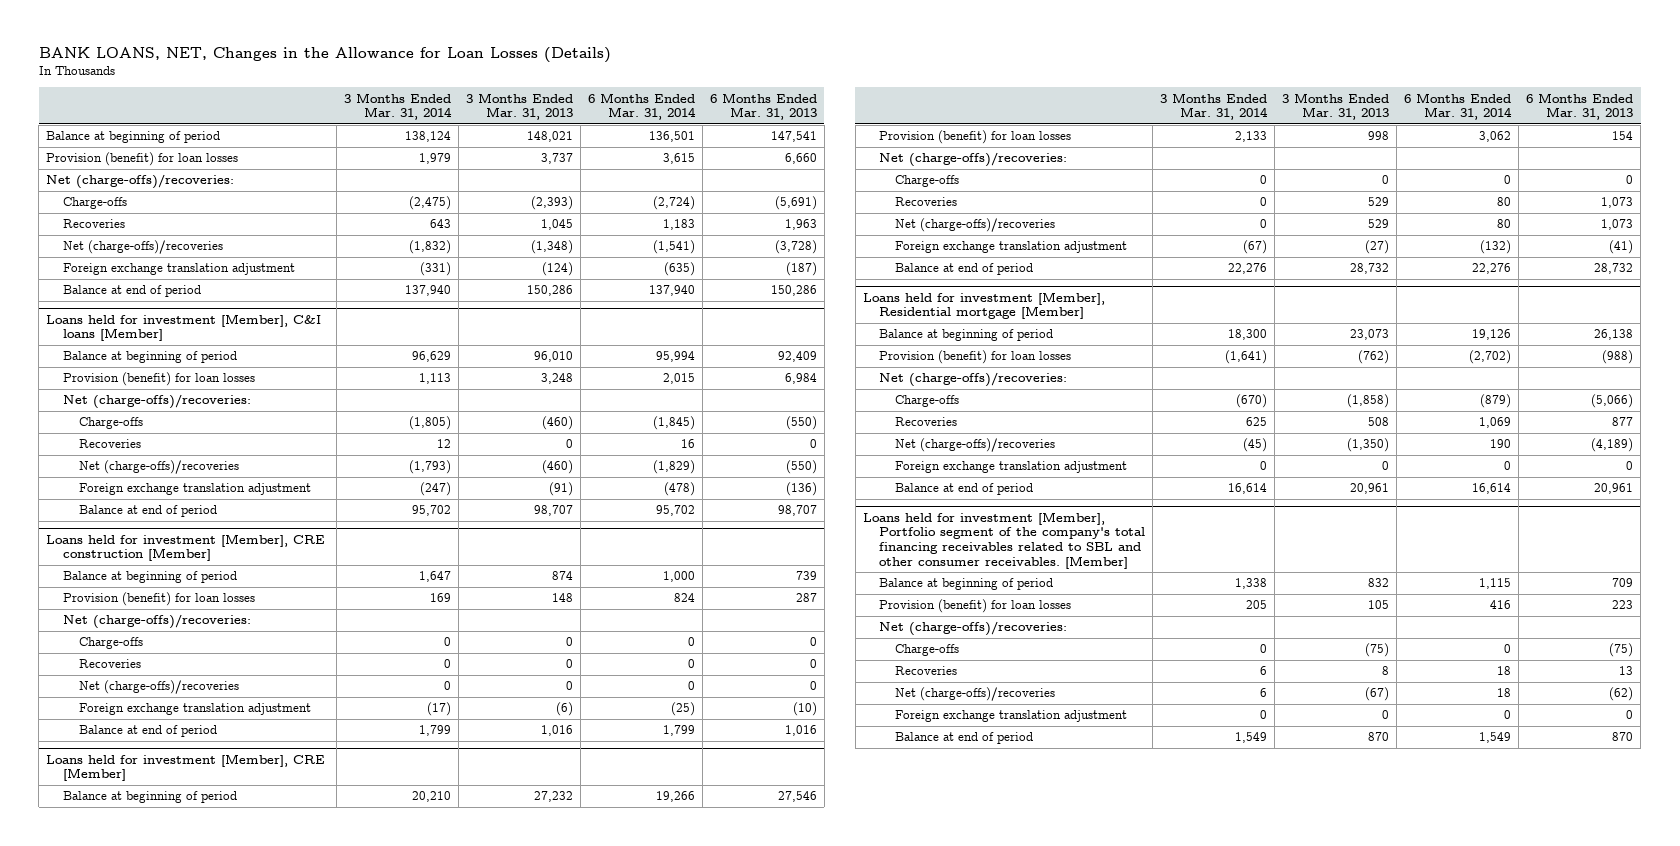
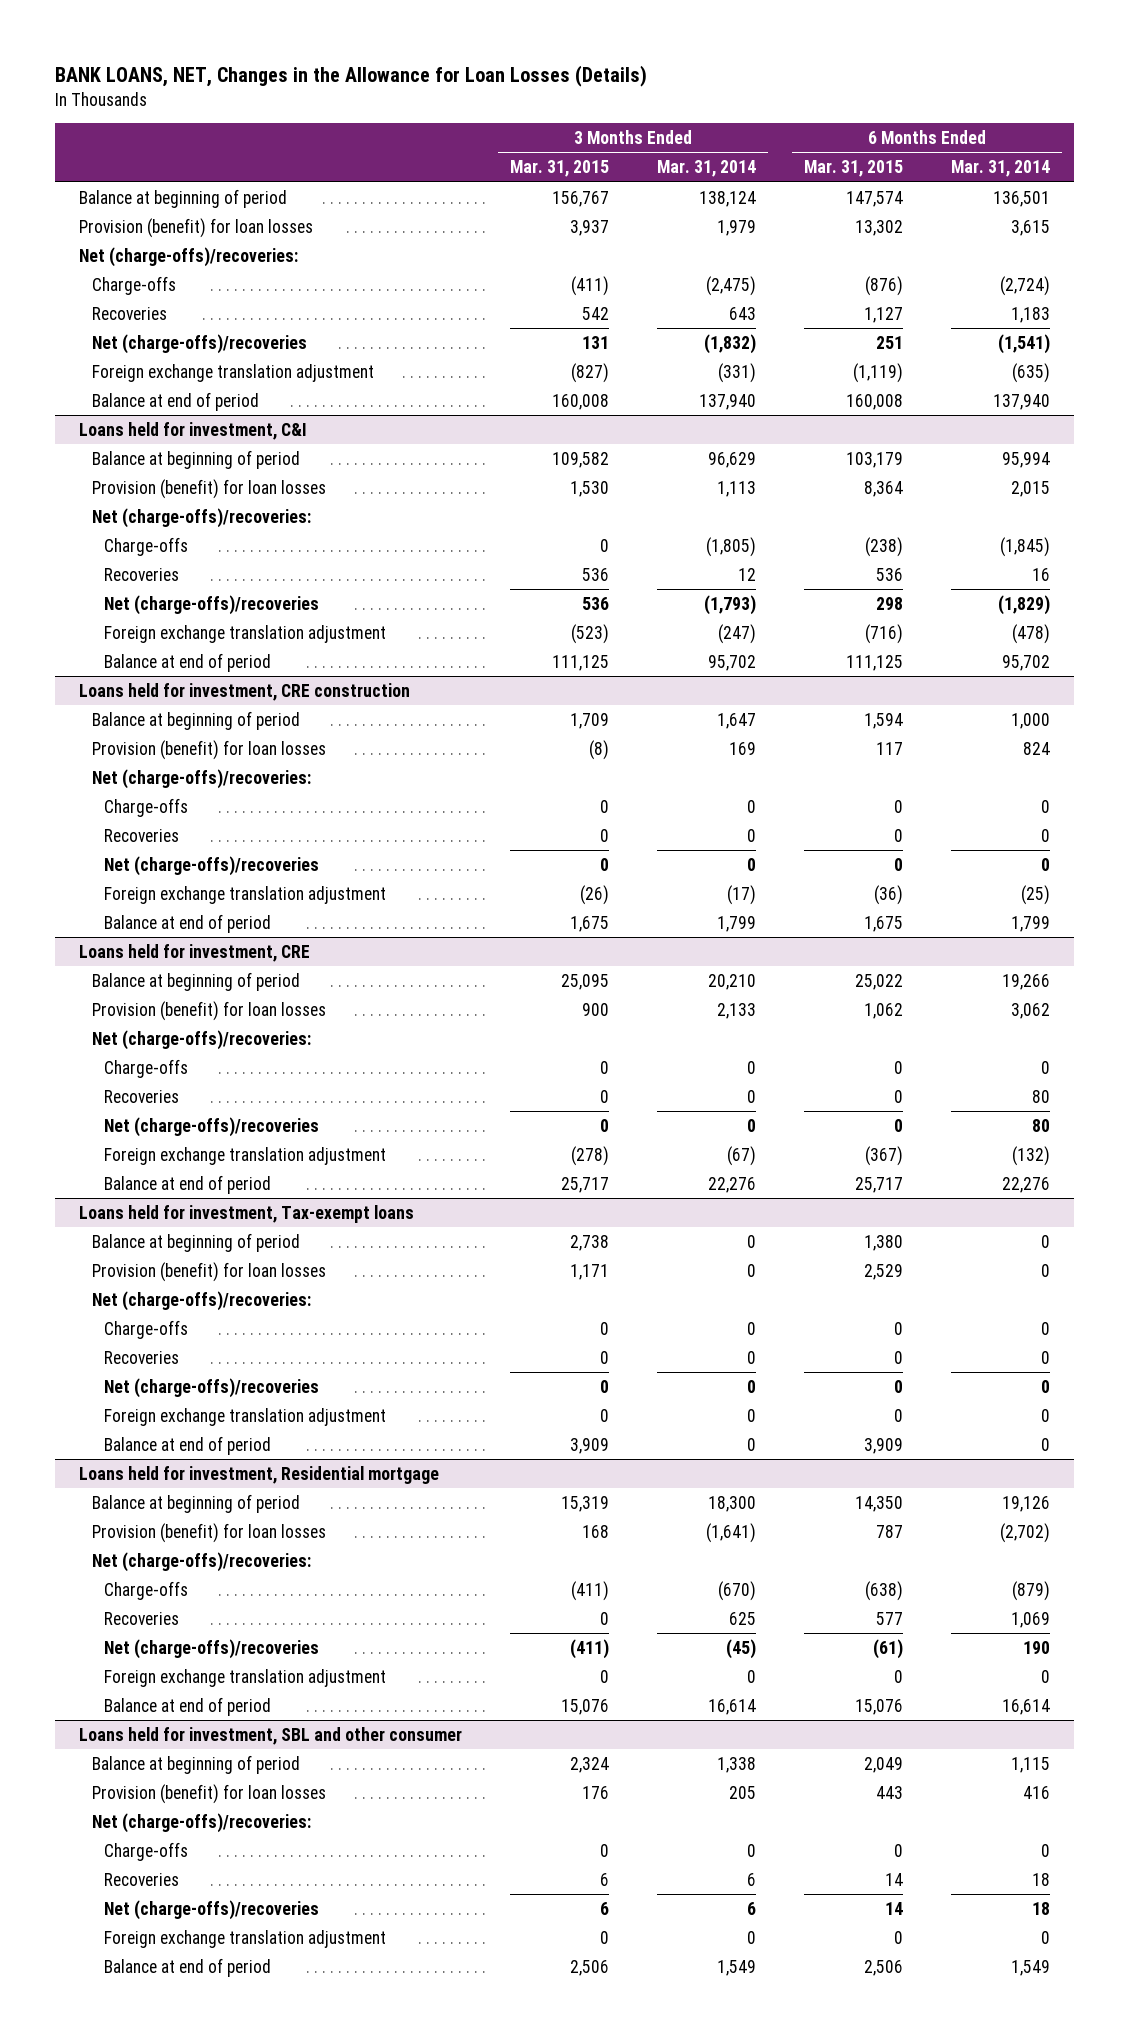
- | 3 Months Ended Mar. 31, 2014 | 3 Months Ended Mar. 31, 2013 | 6 Months Ended Mar. 31, 2014 | 6 Months Ended Mar. 31, 2013
+ | 3 Months Ended Mar. 31, 2015 | 3 Months Ended Mar. 31, 2014 | 6 Months Ended Mar. 31, 2015 | 6 Months Ended Mar. 31, 2014
- Loans held for investment [Member], C&I loans [Member]
+ Loans held for investment, C&I
- Loans held for investment [Member], CRE construction [Member]
+ Loans held for investment, CRE construction
- Loans held for investment [Member], CRE [Member]
+ Loans held for investment, CRE
- Loans held for investment [Member], Residential mortgage [Member]
+ Loans held for investment, Tax-exempt loans
+ Balance at beginning of period | 2,738 | 0 | 1,380 | 0
+ Provision (benefit) for loan losses | 1,171 | 0 | 2,529 | 0
+ Net (charge-offs)/recoveries:
+ Charge-offs | 0 | 0 | 0 | 0
+ Recoveries | 0 | 0 | 0 | 0
+ Net (charge-offs)/recoveries | 0 | 0 | 0 | 0
+ Foreign exchange translation adjustment | 0 | 0 | 0 | 0
+ Balance at end of period | 3,909 | 0 | 3,909 | 0
+ Loans held for investment, Residential mortgage
- Loans held for investment [Member], Portfolio segment of the company's total financing receivables related to SBL and other consumer receivables. [Member]
+ Loans held for investment, SBL and other consumer

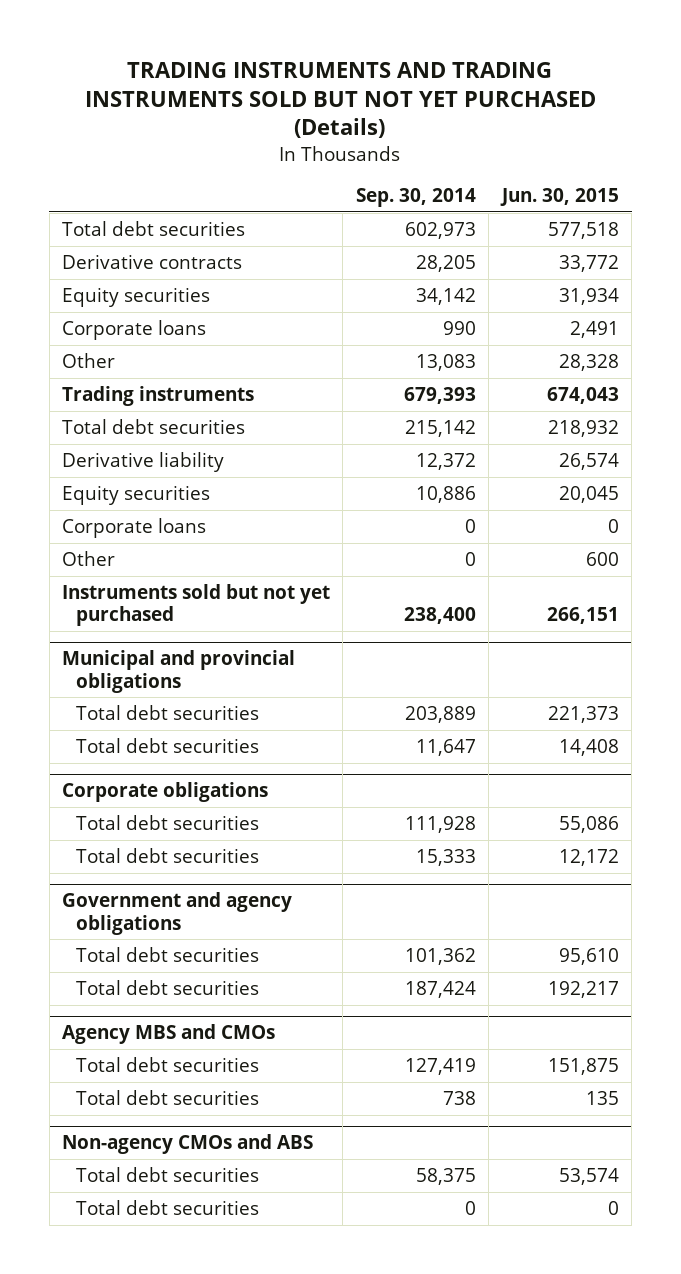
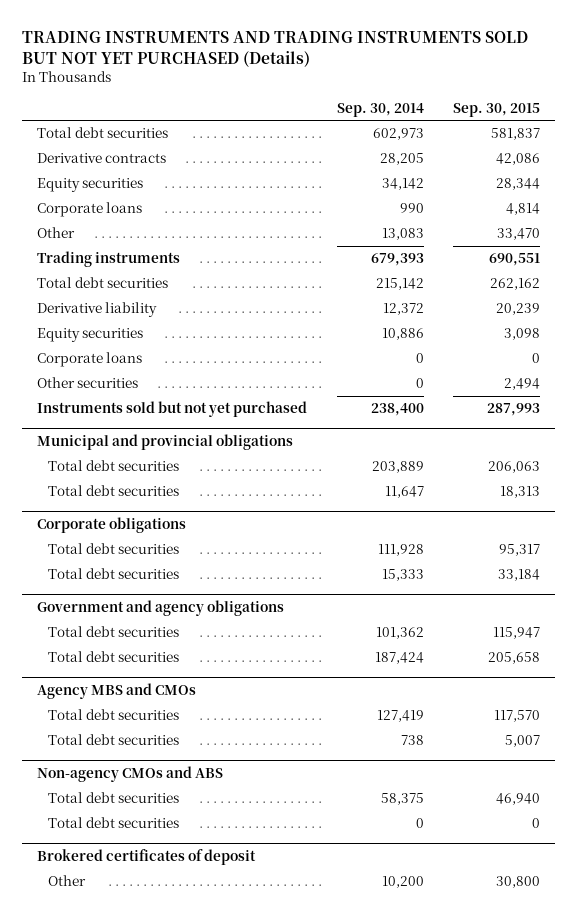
- | Sep. 30, 2014 | Jun. 30, 2015
+ | Sep. 30, 2014 | Sep. 30, 2015
- Other | 0 | 600
+ Other securities | 0 | 2,494
+ Brokered certificates of deposit
+ Other | 10,200 | 30,800

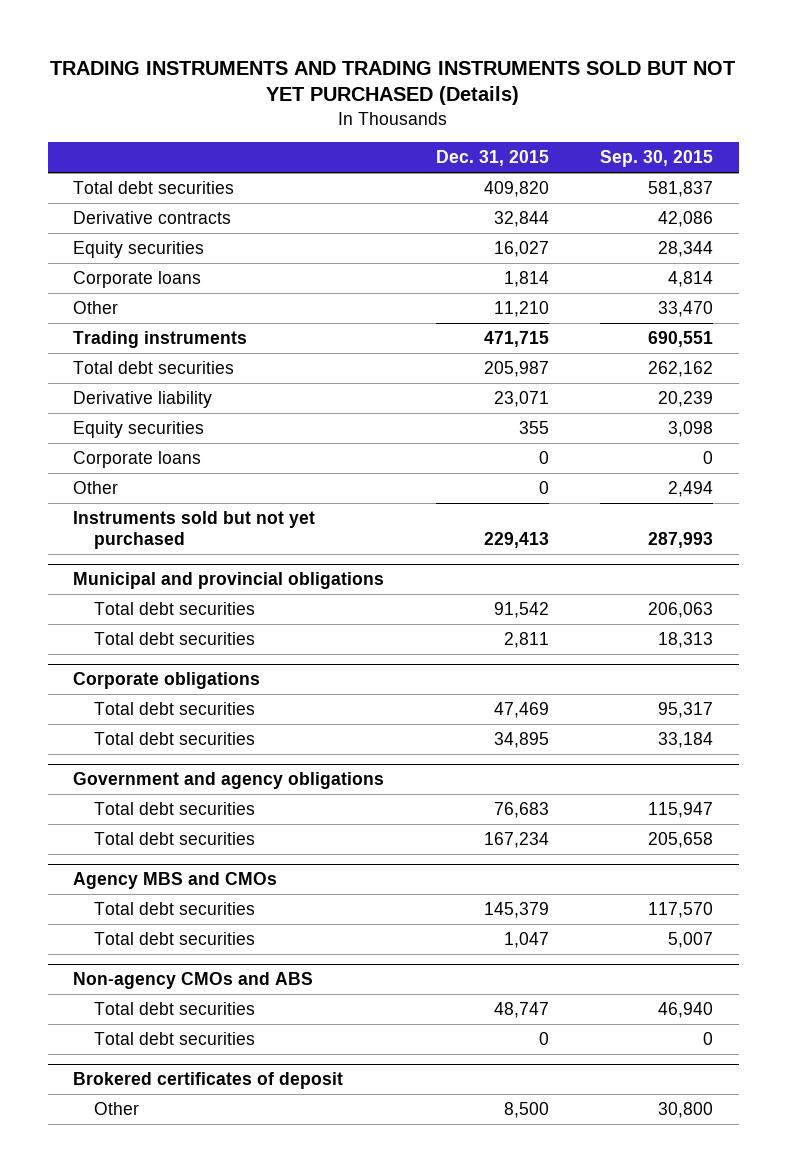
- | Sep. 30, 2014 | Sep. 30, 2015
+ | Dec. 31, 2015 | Sep. 30, 2015
- Other securities | 0 | 2,494
+ Other | 0 | 2,494

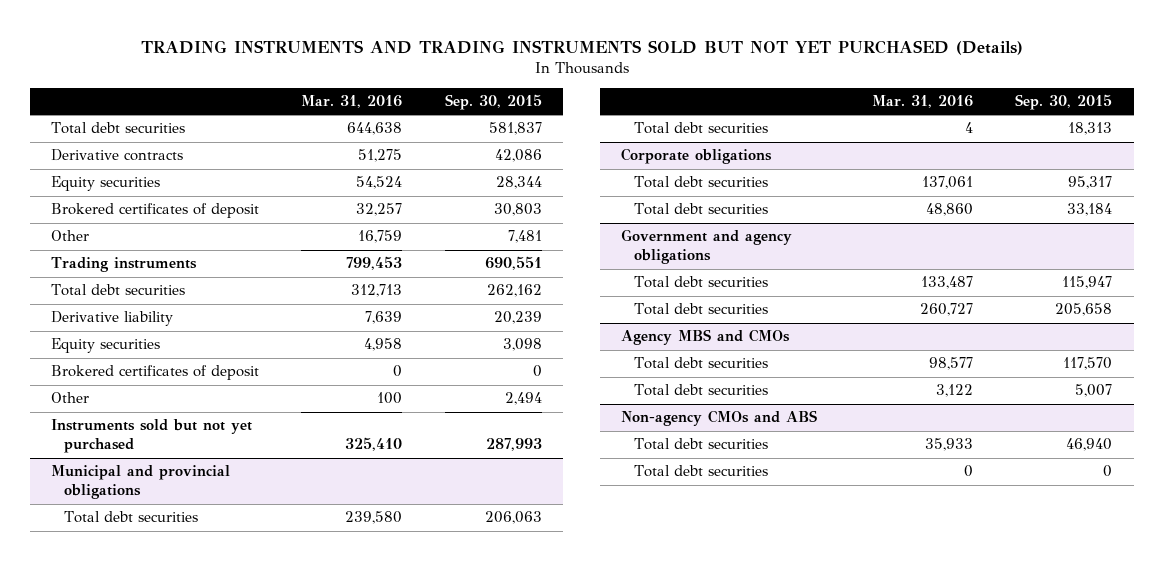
- | Dec. 31, 2015 | Sep. 30, 2015
+ | Mar. 31, 2016 | Sep. 30, 2015
- Corporate loans | 1,814 | 4,814
- Other | 11,210 | 33,470
+ Brokered certificates of deposit | 32,257 | 30,803
+ Other | 16,759 | 7,481
- Corporate loans | 0 | 0
+ Brokered certificates of deposit | 0 | 0
- Brokered certificates of deposit
- Other | 8,500 | 30,800

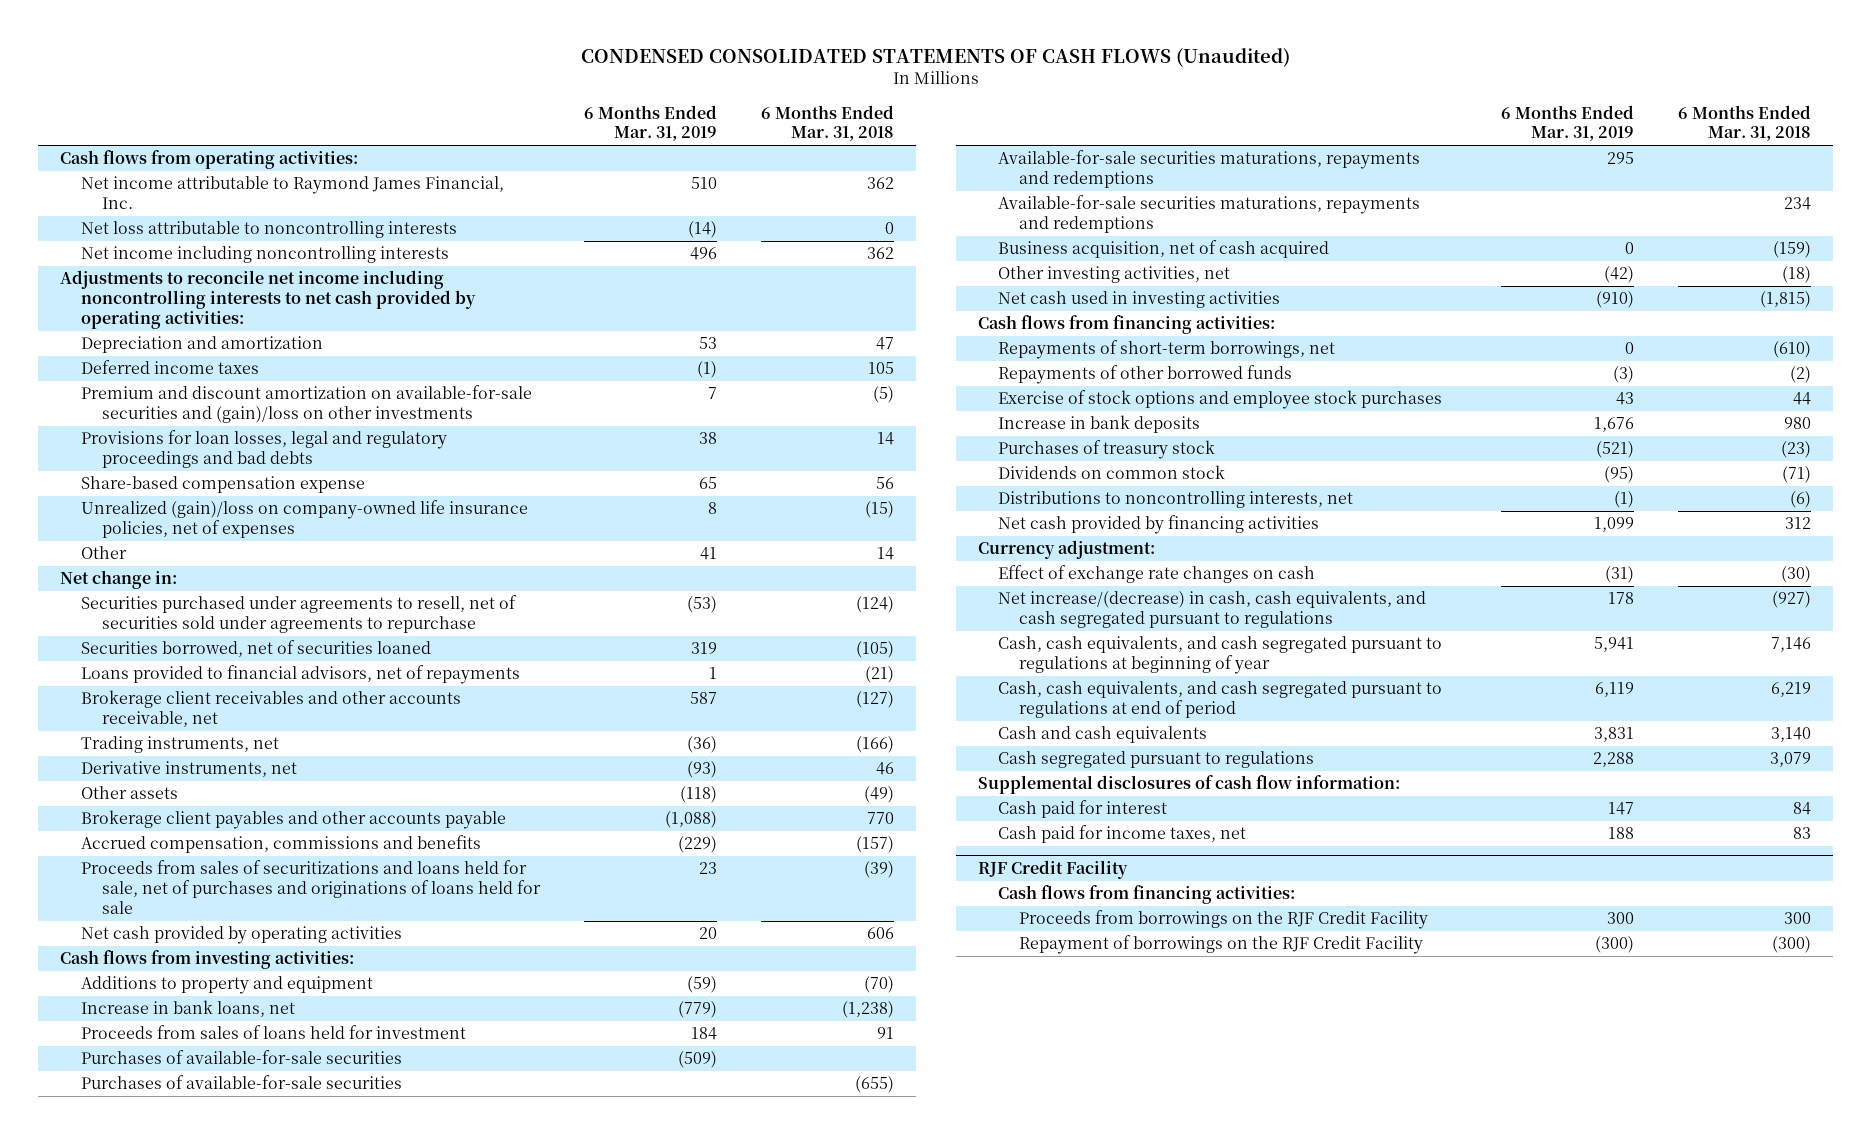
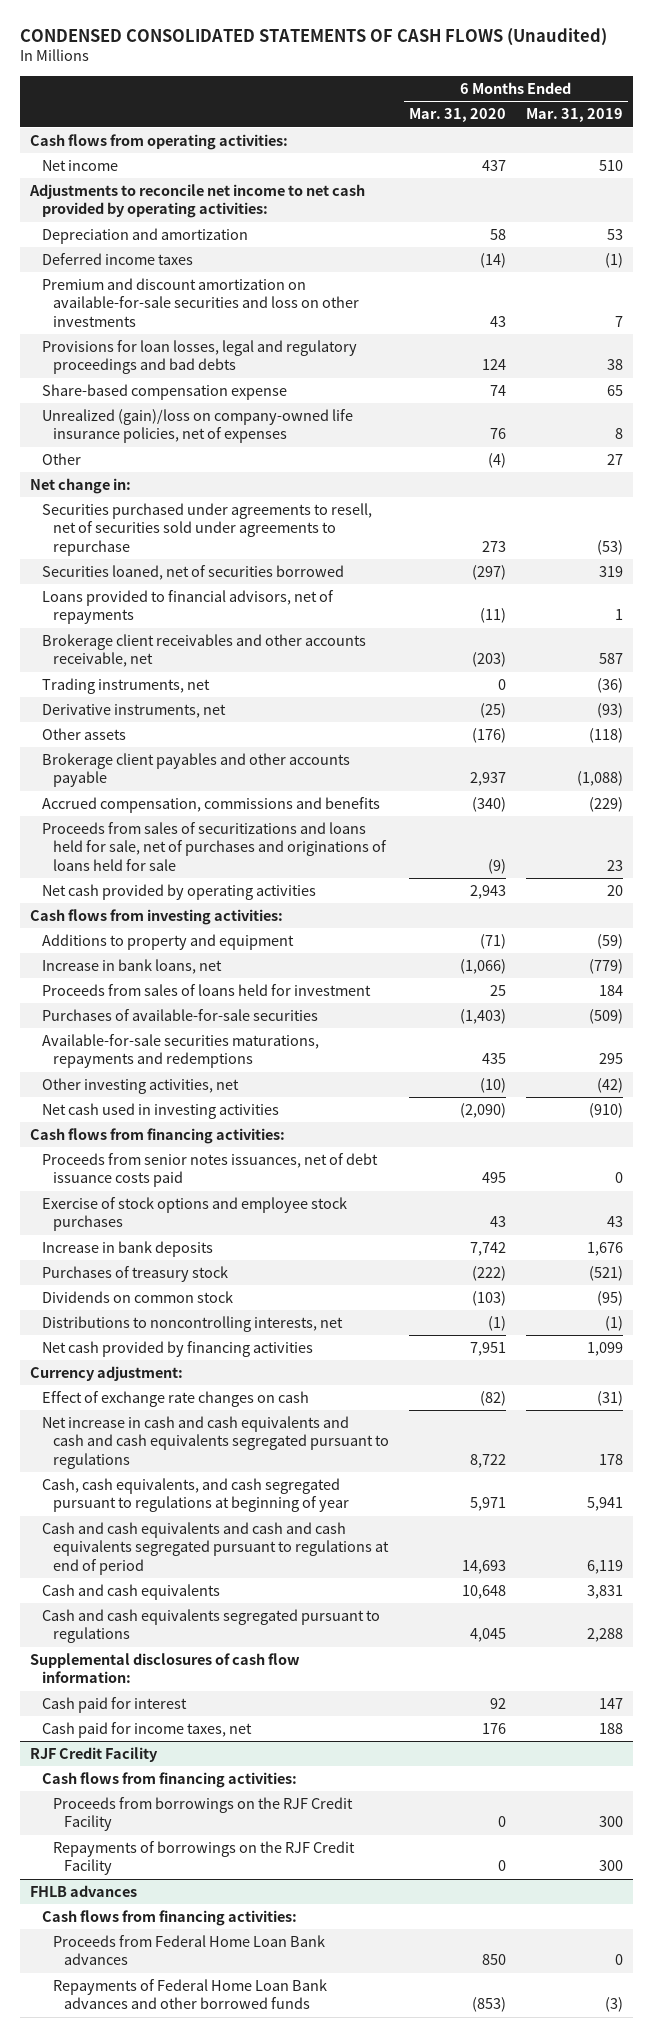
- | 6 Months Ended Mar. 31, 2019 | 6 Months Ended Mar. 31, 2018
+ | 6 Months Ended Mar. 31, 2020 | 6 Months Ended Mar. 31, 2019
- Net income attributable to Raymond James Financial, Inc. | 510 | 362
- Net loss attributable to noncontrolling interests | (14) | 0
- Net income including noncontrolling interests | 496 | 362
- Adjustments to reconcile net income including noncontrolling interests to net cash provided by operating activities:
+ Net income | 437 | 510
+ Adjustments to reconcile net income to net cash provided by operating activities:
- Premium and discount amortization on available-for-sale securities and (gain)/loss on other investments | 7 | (5)
+ Premium and discount amortization on available-for-sale securities and loss on other investments | 43 | 7
- Other | 41 | 14
+ Other | (4) | 27
- Securities borrowed, net of securities loaned | 319 | (105)
+ Securities loaned, net of securities borrowed | (297) | 319
- Purchases of available-for-sale securities | | (655)
- Available-for-sale securities maturations, repayments and redemptions | | 234
- Business acquisition, net of cash acquired | 0 | (159)
- Repayments of short-term borrowings, net | 0 | (610)
- Repayments of other borrowed funds | (3) | (2)
+ Proceeds from senior notes issuances, net of debt issuance costs paid | 495 | 0
- Net increase/(decrease) in cash, cash equivalents, and cash segregated pursuant to regulations | 178 | (927)
+ Net increase in cash and cash equivalents and cash and cash equivalents segregated pursuant to regulations | 8,722 | 178
- Cash, cash equivalents, and cash segregated pursuant to regulations at end of period | 6,119 | 6,219
+ Cash and cash equivalents and cash and cash equivalents segregated pursuant to regulations at end of period | 14,693 | 6,119
- Cash segregated pursuant to regulations | 2,288 | 3,079
+ Cash and cash equivalents segregated pursuant to regulations | 4,045 | 2,288
@ RJF Credit Facility
- Repayment of borrowings on the RJF Credit Facility | (300) | (300)
+ Repayments of borrowings on the RJF Credit Facility | 0 | 300
+ FHLB advances
+ Cash flows from financing activities:
+ Proceeds from Federal Home Loan Bank advances | 850 | 0
+ Repayments of Federal Home Loan Bank advances and other borrowed funds | (853) | (3)

